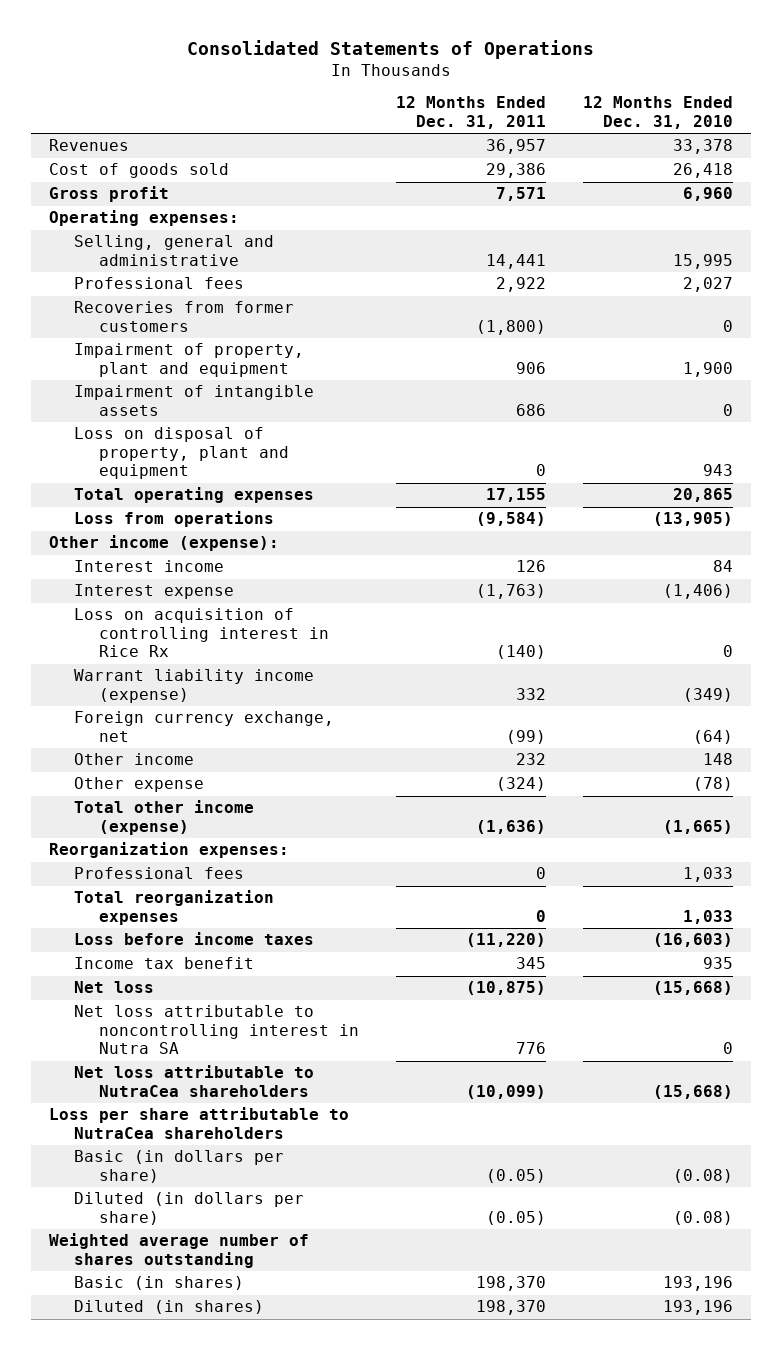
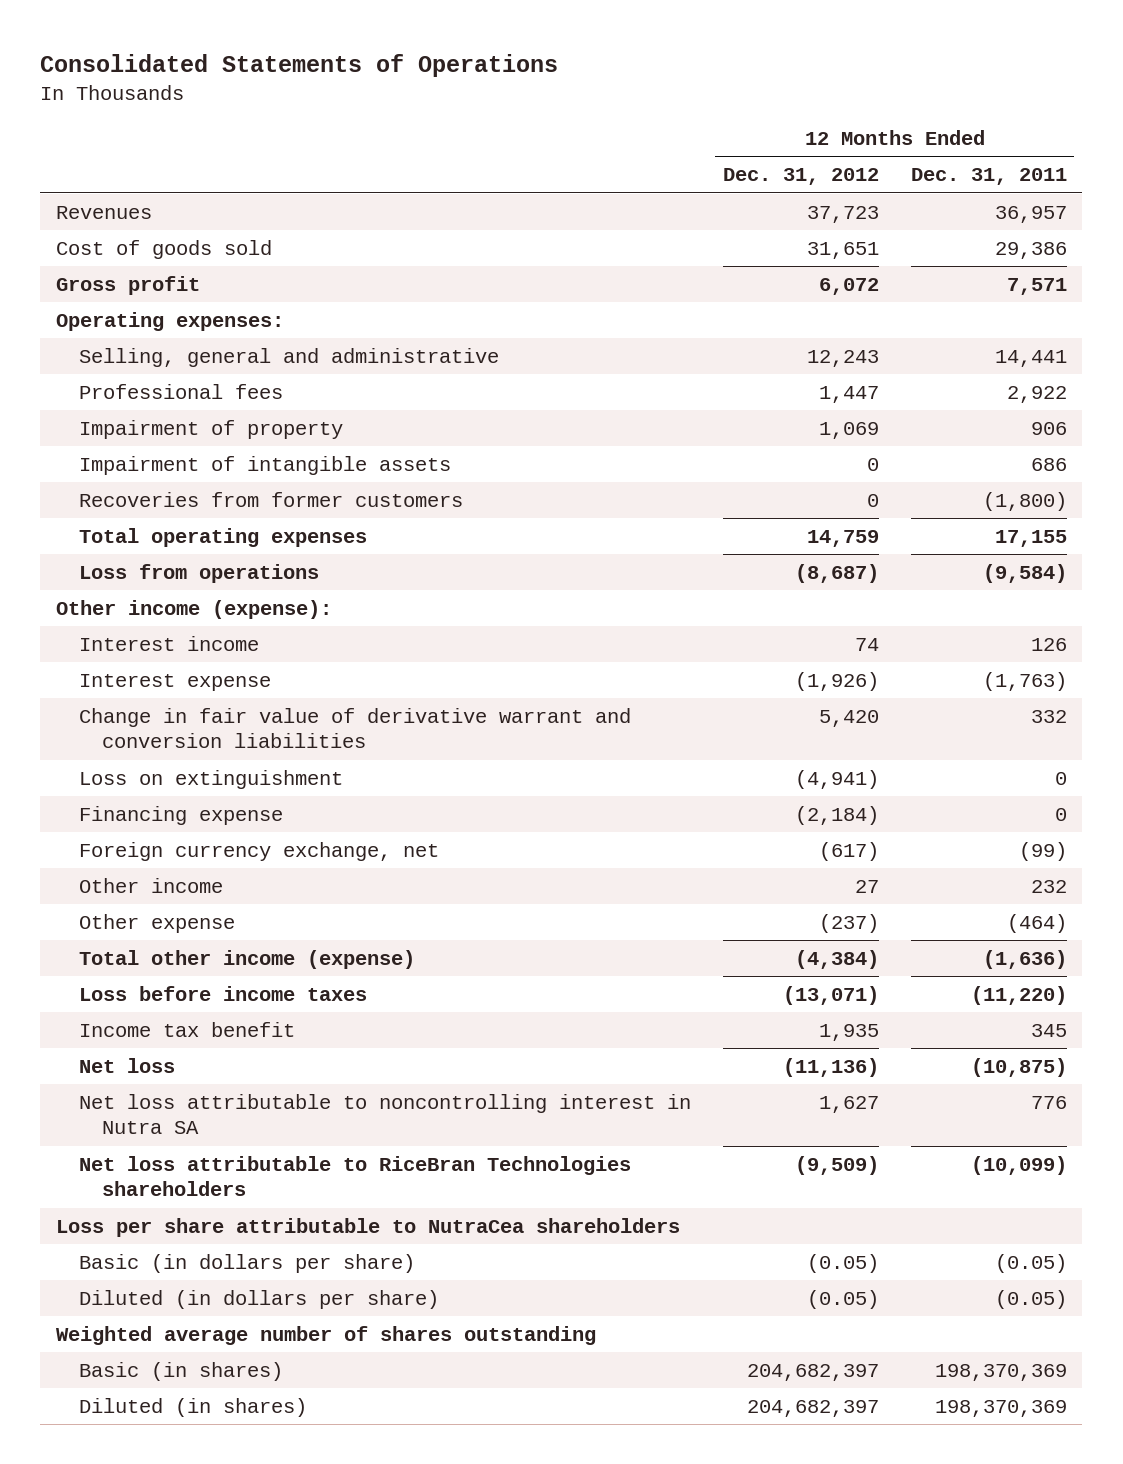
- | 12 Months Ended Dec. 31, 2011 | 12 Months Ended Dec. 31, 2010
+ | 12 Months Ended Dec. 31, 2012 | 12 Months Ended Dec. 31, 2011
- Impairment of property, plant and equipment | 906 | 1,900
+ Impairment of property | 1,069 | 906
- Loss on disposal of property, plant and equipment | 0 | 943
moved down: Recoveries from former customers | 0 | (1,800)
- Loss on acquisition of controlling interest in Rice Rx | (140) | 0
- Warrant liability income (expense) | 332 | (349)
+ Change in fair value of derivative warrant and conversion liabilities | 5,420 | 332
+ Loss on extinguishment | (4,941) | 0
+ Financing expense | (2,184) | 0
- Other expense | (324) | (78)
+ Other expense | (237) | (464)
- Reorganization expenses:
- Professional fees | 0 | 1,033
- Total reorganization expenses | 0 | 1,033
- Net loss attributable to NutraCea shareholders | (10,099) | (15,668)
+ Net loss attributable to RiceBran Technologies shareholders | (9,509) | (10,099)
- Basic (in shares) | 198,370 | 193,196
- Diluted (in shares) | 198,370 | 193,196
+ Basic (in shares) | 204,682,397 | 198,370,369
+ Diluted (in shares) | 204,682,397 | 198,370,369

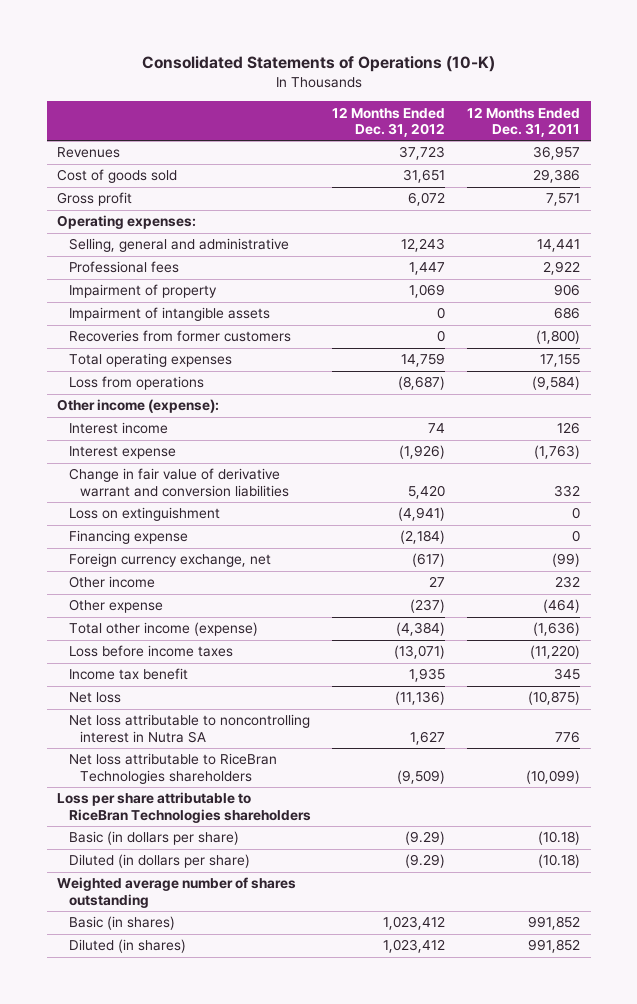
- Consolidated Statements of Operations
+ Consolidated Statements of Operations (10-K)
- Loss per share attributable to NutraCea shareholders
- Basic (in dollars per share) | (0.05) | (0.05)
- Diluted (in dollars per share) | (0.05) | (0.05)
+ Loss per share attributable to RiceBran Technologies shareholders
+ Basic (in dollars per share) | (9.29) | (10.18)
+ Diluted (in dollars per share) | (9.29) | (10.18)
- Basic (in shares) | 204,682,397 | 198,370,369
- Diluted (in shares) | 204,682,397 | 198,370,369
+ Basic (in shares) | 1,023,412 | 991,852
+ Diluted (in shares) | 1,023,412 | 991,852

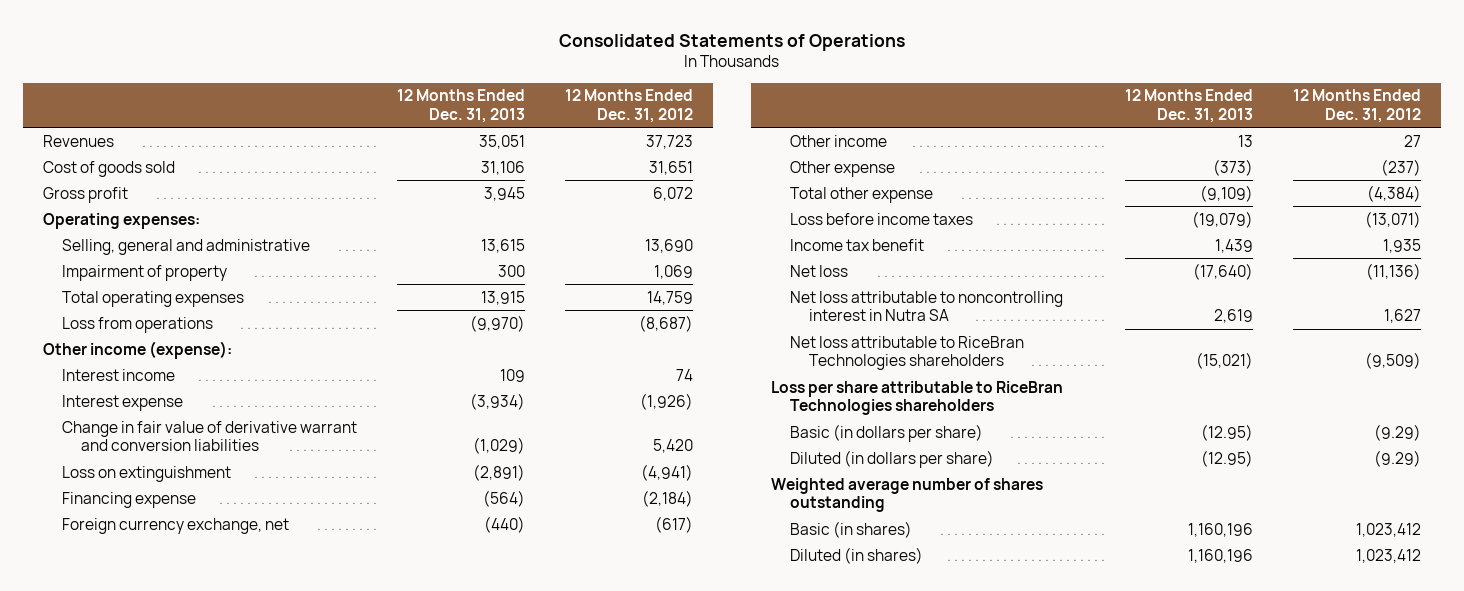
- Consolidated Statements of Operations (10-K)
+ Consolidated Statements of Operations
- | 12 Months Ended Dec. 31, 2012 | 12 Months Ended Dec. 31, 2011
+ | 12 Months Ended Dec. 31, 2013 | 12 Months Ended Dec. 31, 2012
- Selling, general and administrative | 12,243 | 14,441
- Professional fees | 1,447 | 2,922
+ Selling, general and administrative | 13,615 | 13,690
- Impairment of intangible assets | 0 | 686
- Recoveries from former customers | 0 | (1,800)
- Total other income (expense) | (4,384) | (1,636)
+ Total other expense | (9,109) | (4,384)

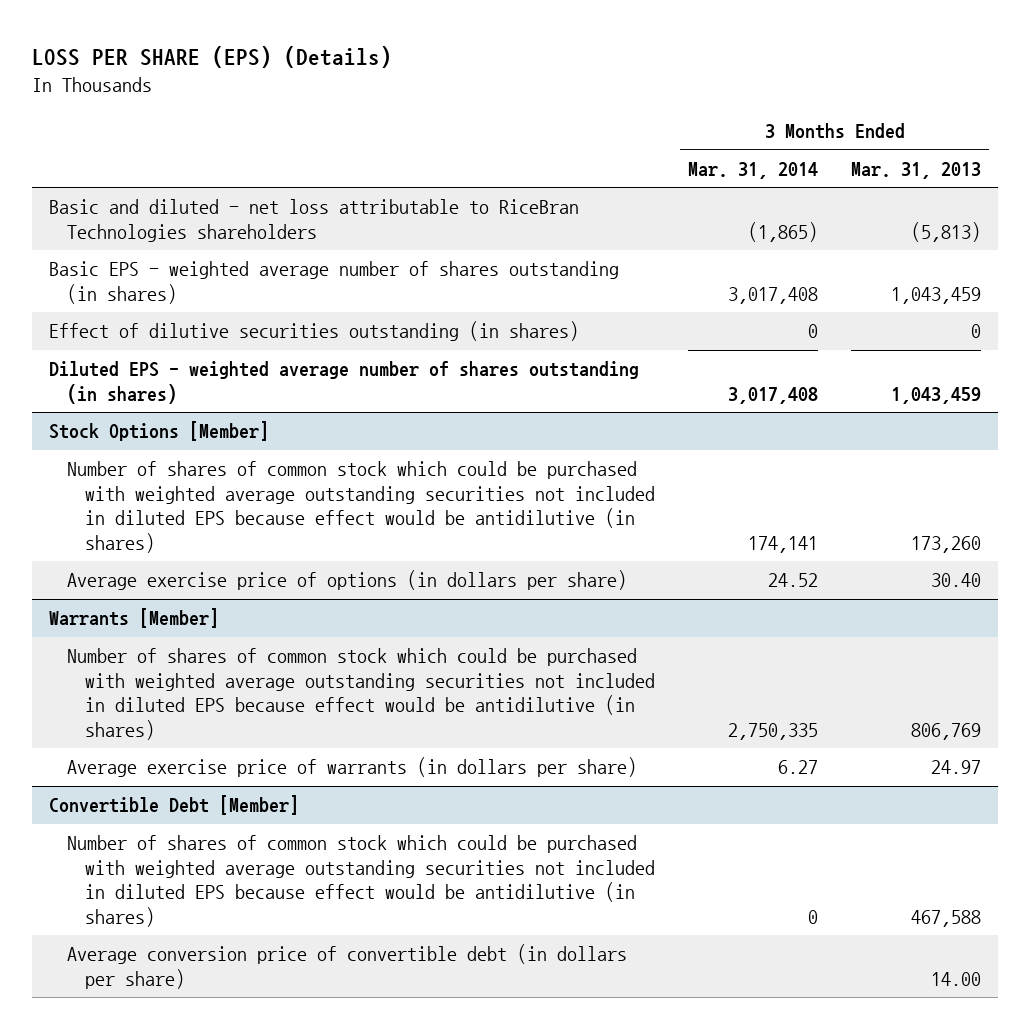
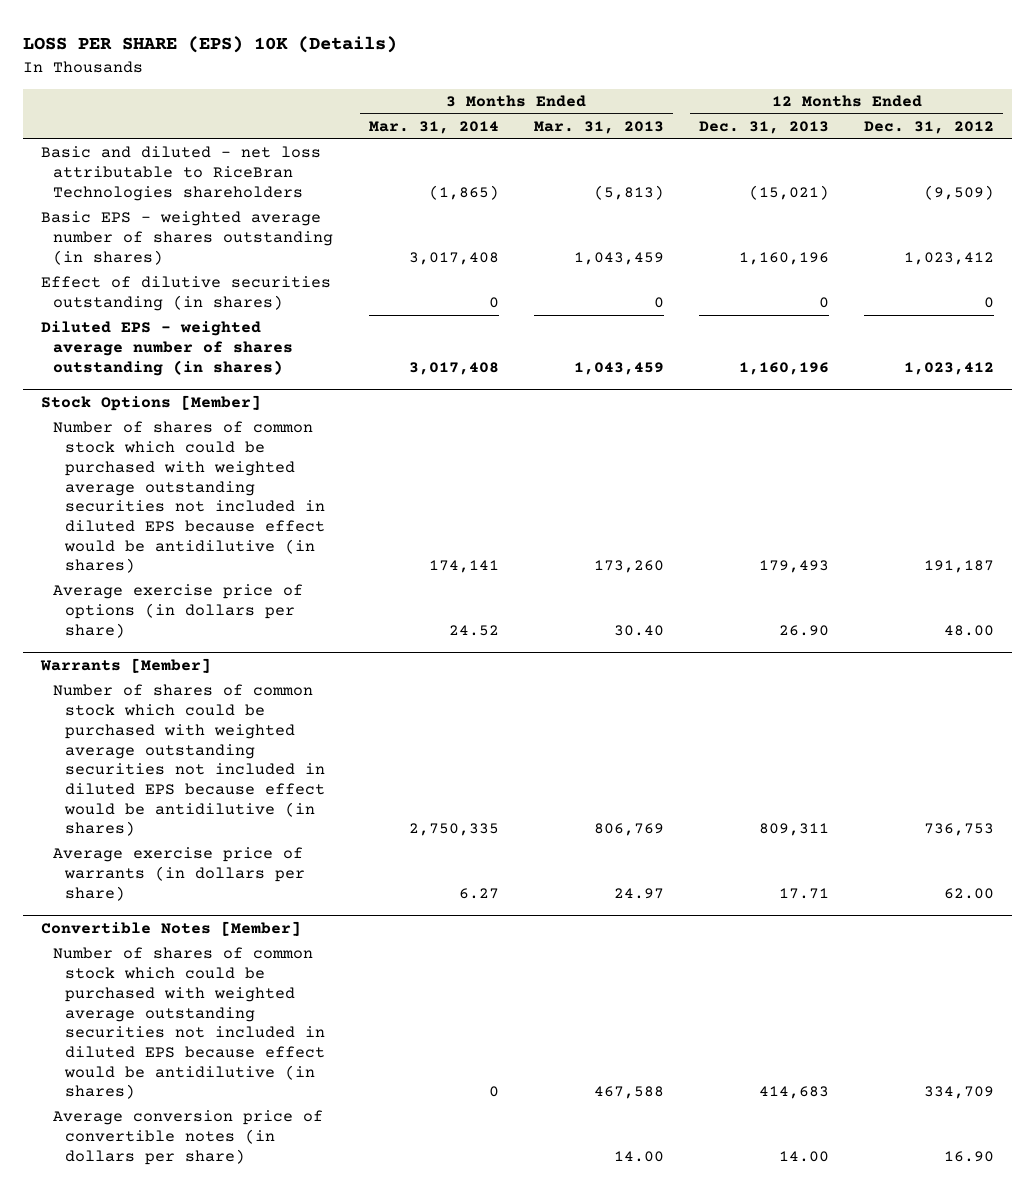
- LOSS PER SHARE (EPS) (Details)
+ LOSS PER SHARE (EPS) 10K (Details)
- | 3 Months Ended Mar. 31, 2014 | 3 Months Ended Mar. 31, 2013
+ | 3 Months Ended Mar. 31, 2014 | 3 Months Ended Mar. 31, 2013 | 12 Months Ended Dec. 31, 2013 | 12 Months Ended Dec. 31, 2012
- Convertible Debt [Member]
+ Convertible Notes [Member]
- Average conversion price of convertible debt (in dollars per share) | | 14.00
+ Average conversion price of convertible notes (in dollars per share) | | 14.00 | 14.00 | 16.90

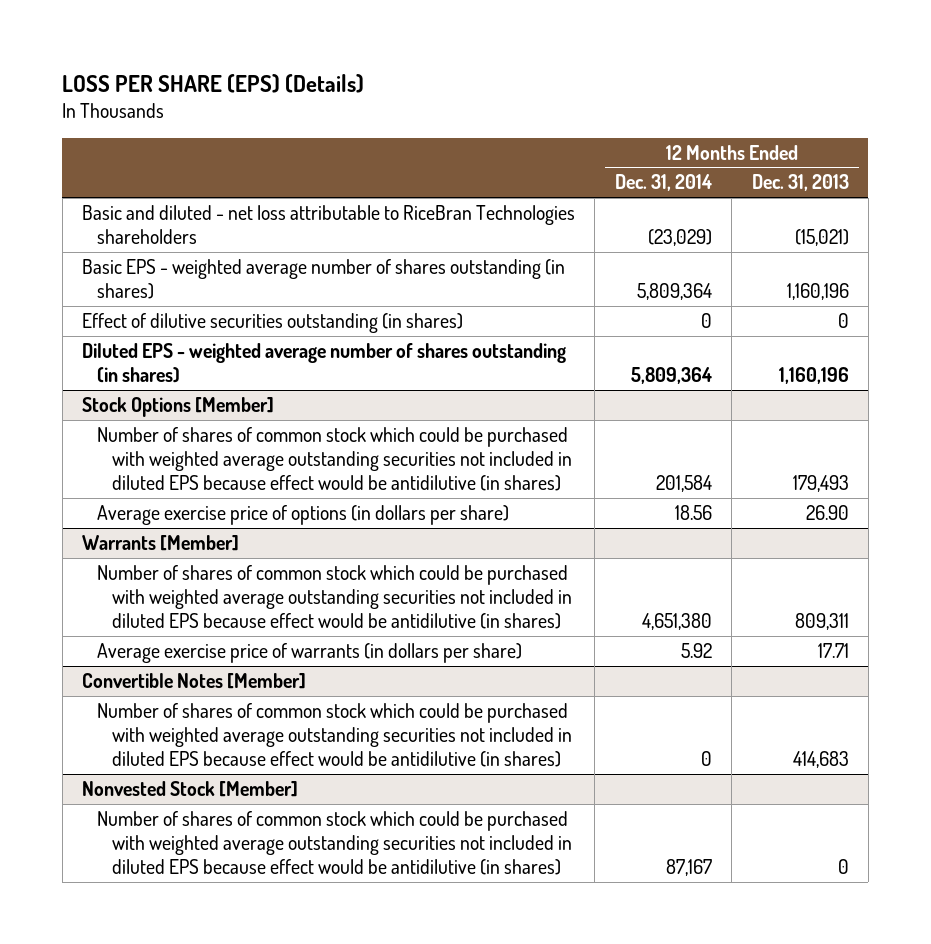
- LOSS PER SHARE (EPS) 10K (Details)
+ LOSS PER SHARE (EPS) (Details)
- | 3 Months Ended Mar. 31, 2014 | 3 Months Ended Mar. 31, 2013 | 12 Months Ended Dec. 31, 2013 | 12 Months Ended Dec. 31, 2012
+ | 12 Months Ended Dec. 31, 2014 | 12 Months Ended Dec. 31, 2013
@ Convertible Notes [Member]
- Average conversion price of convertible notes (in dollars per share) | | 14.00 | 14.00 | 16.90
+ Nonvested Stock [Member]
+ Number of shares of common stock which could be purchased with weighted average outstanding securities not included in diluted EPS because effect would be antidilutive (in shares) | 87,167 | 0

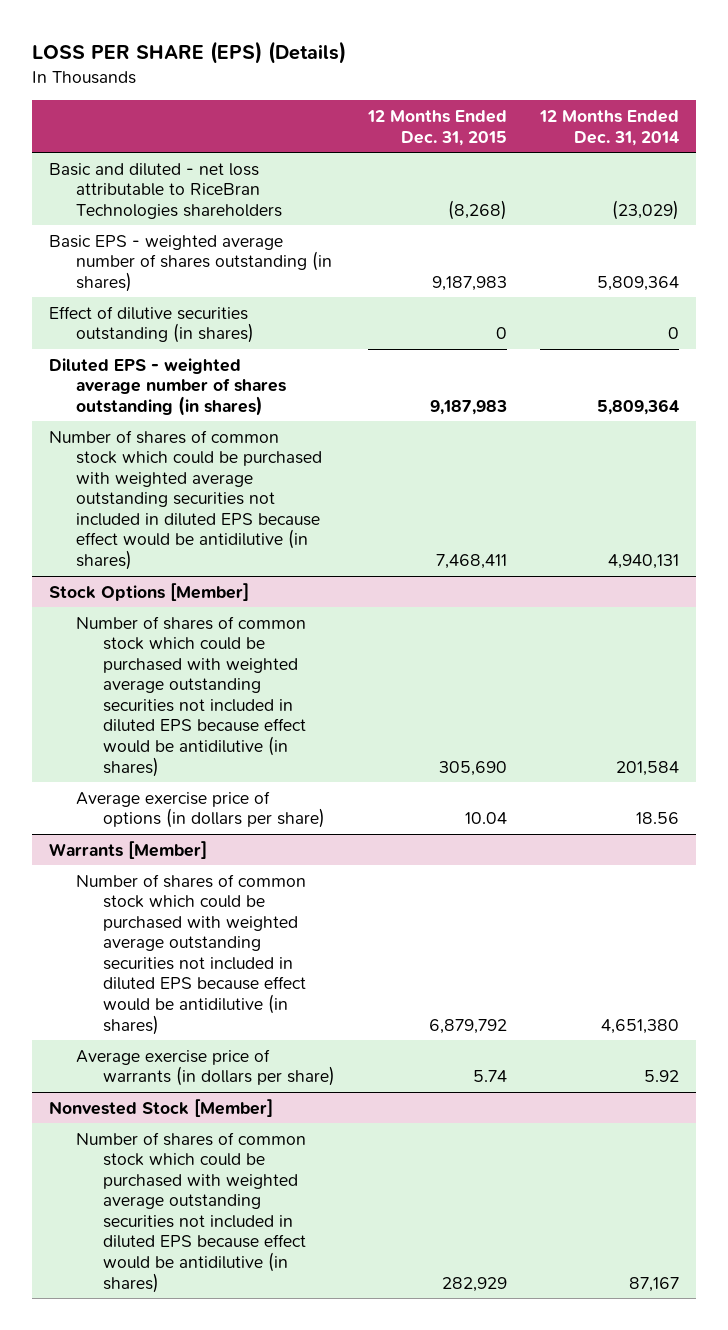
- | 12 Months Ended Dec. 31, 2014 | 12 Months Ended Dec. 31, 2013
+ | 12 Months Ended Dec. 31, 2015 | 12 Months Ended Dec. 31, 2014
+ Number of shares of common stock which could be purchased with weighted average outstanding securities not included in diluted EPS because effect would be antidilutive (in shares) | 7,468,411 | 4,940,131
- Convertible Notes [Member]
- Number of shares of common stock which could be purchased with weighted average outstanding securities not included in diluted EPS because effect would be antidilutive (in shares) | 0 | 414,683

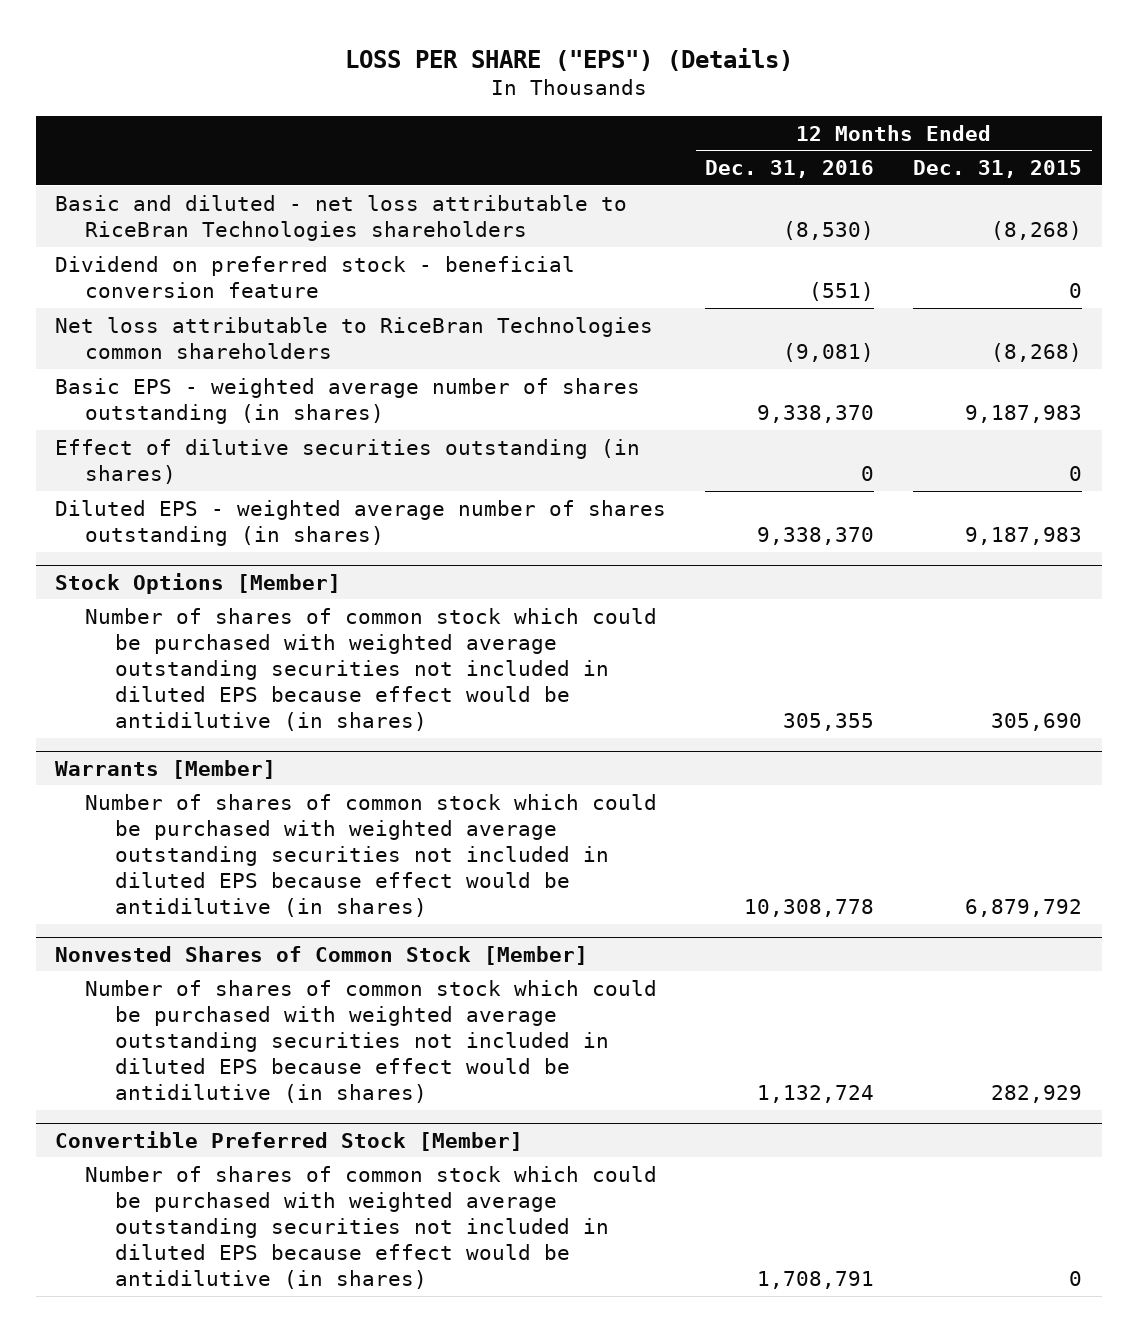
- LOSS PER SHARE (EPS) (Details)
+ LOSS PER SHARE ("EPS") (Details)
- | 12 Months Ended Dec. 31, 2015 | 12 Months Ended Dec. 31, 2014
+ | 12 Months Ended Dec. 31, 2016 | 12 Months Ended Dec. 31, 2015
+ Dividend on preferred stock - beneficial conversion feature | (551) | 0
+ Net loss attributable to RiceBran Technologies common shareholders | (9,081) | (8,268)
- Number of shares of common stock which could be purchased with weighted average outstanding securities not included in diluted EPS because effect would be antidilutive (in shares) | 7,468,411 | 4,940,131
@ Stock Options [Member]
- Average exercise price of options (in dollars per share) | 10.04 | 18.56
@ Warrants [Member]
- Average exercise price of warrants (in dollars per share) | 5.74 | 5.92
- Nonvested Stock [Member]
+ Nonvested Shares of Common Stock [Member]
+ Convertible Preferred Stock [Member]
+ Number of shares of common stock which could be purchased with weighted average outstanding securities not included in diluted EPS because effect would be antidilutive (in shares) | 1,708,791 | 0

